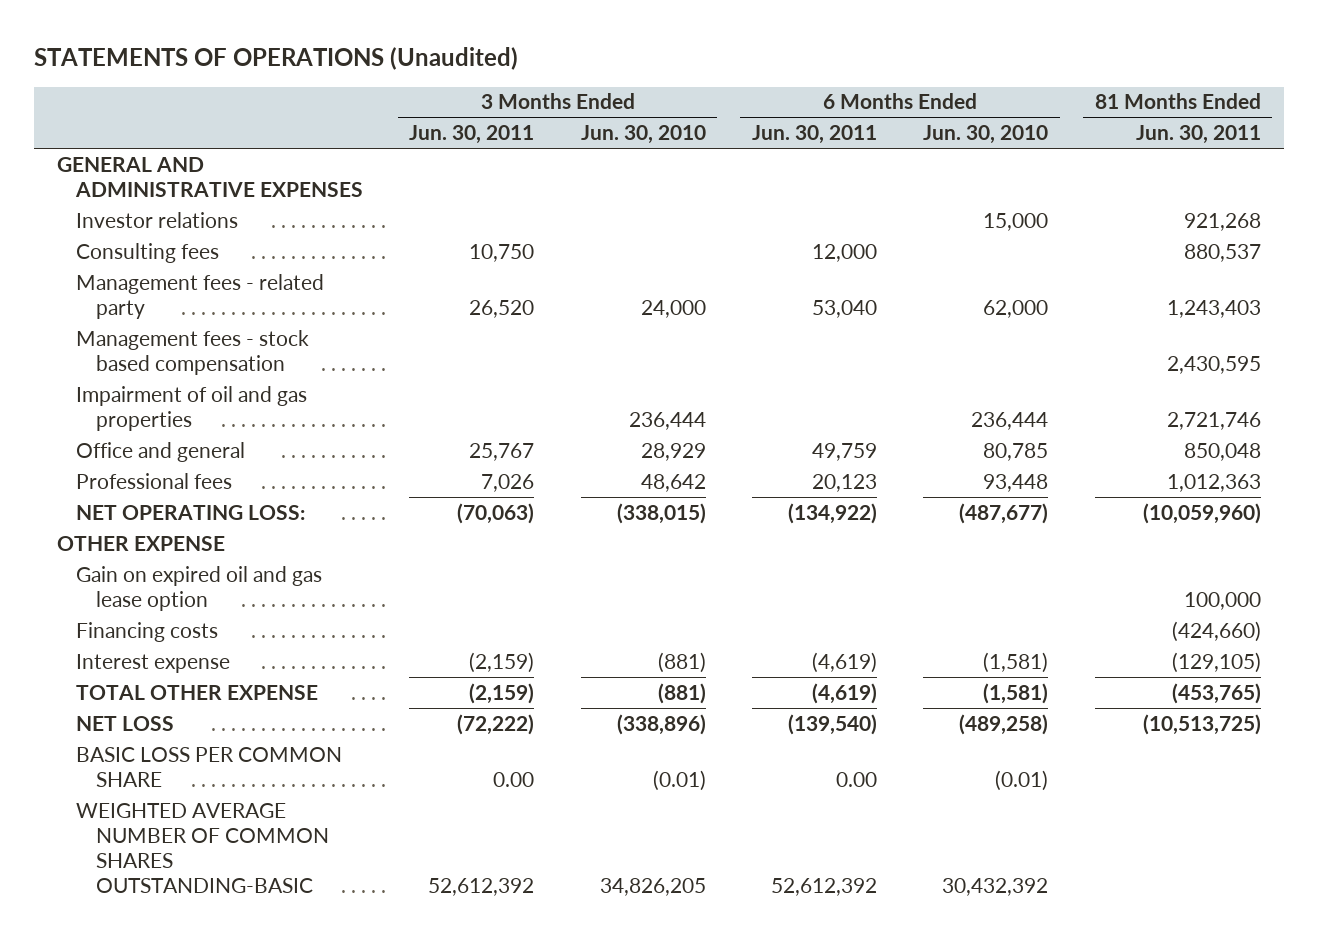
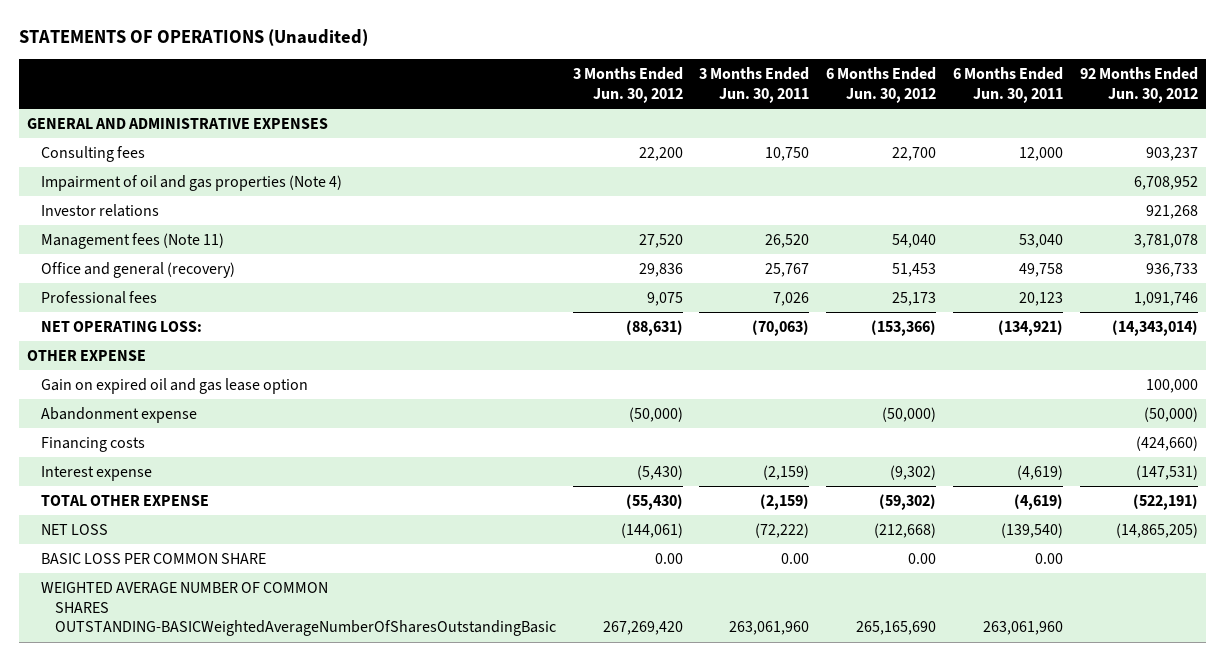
- | 3 Months Ended Jun. 30, 2011 | 3 Months Ended Jun. 30, 2010 | 6 Months Ended Jun. 30, 2011 | 6 Months Ended Jun. 30, 2010 | 81 Months Ended Jun. 30, 2011
+ | 3 Months Ended Jun. 30, 2012 | 3 Months Ended Jun. 30, 2011 | 6 Months Ended Jun. 30, 2012 | 6 Months Ended Jun. 30, 2011 | 92 Months Ended Jun. 30, 2012
- Management fees - related party | 26,520 | 24,000 | 53,040 | 62,000 | 1,243,403
- Management fees - stock based compensation | | | | | 2,430,595
- Impairment of oil and gas properties | | 236,444 | | 236,444 | 2,721,746
- Office and general | 25,767 | 28,929 | 49,759 | 80,785 | 850,048
+ Impairment of oil and gas properties (Note 4) | | | | | 6,708,952
moved down: Investor relations | | | | | 921,268
+ Management fees (Note 11) | 27,520 | 26,520 | 54,040 | 53,040 | 3,781,078
+ Office and general (recovery) | 29,836 | 25,767 | 51,453 | 49,758 | 936,733
- NET OPERATING LOSS: | (70,063) | (338,015) | (134,922) | (487,677) | (10,059,960)
+ NET OPERATING LOSS: | (88,631) | (70,063) | (153,366) | (134,921) | (14,343,014)
+ Abandonment expense | (50,000) | | (50,000) | | (50,000)
- WEIGHTED AVERAGE NUMBER OF COMMON SHARES OUTSTANDING-BASIC | 52,612,392 | 34,826,205 | 52,612,392 | 30,432,392 |
+ WEIGHTED AVERAGE NUMBER OF COMMON SHARES OUTSTANDING-BASICWeightedAverageNumberOfSharesOutstandingBasic | 267,269,420 | 263,061,960 | 265,165,690 | 263,061,960 |

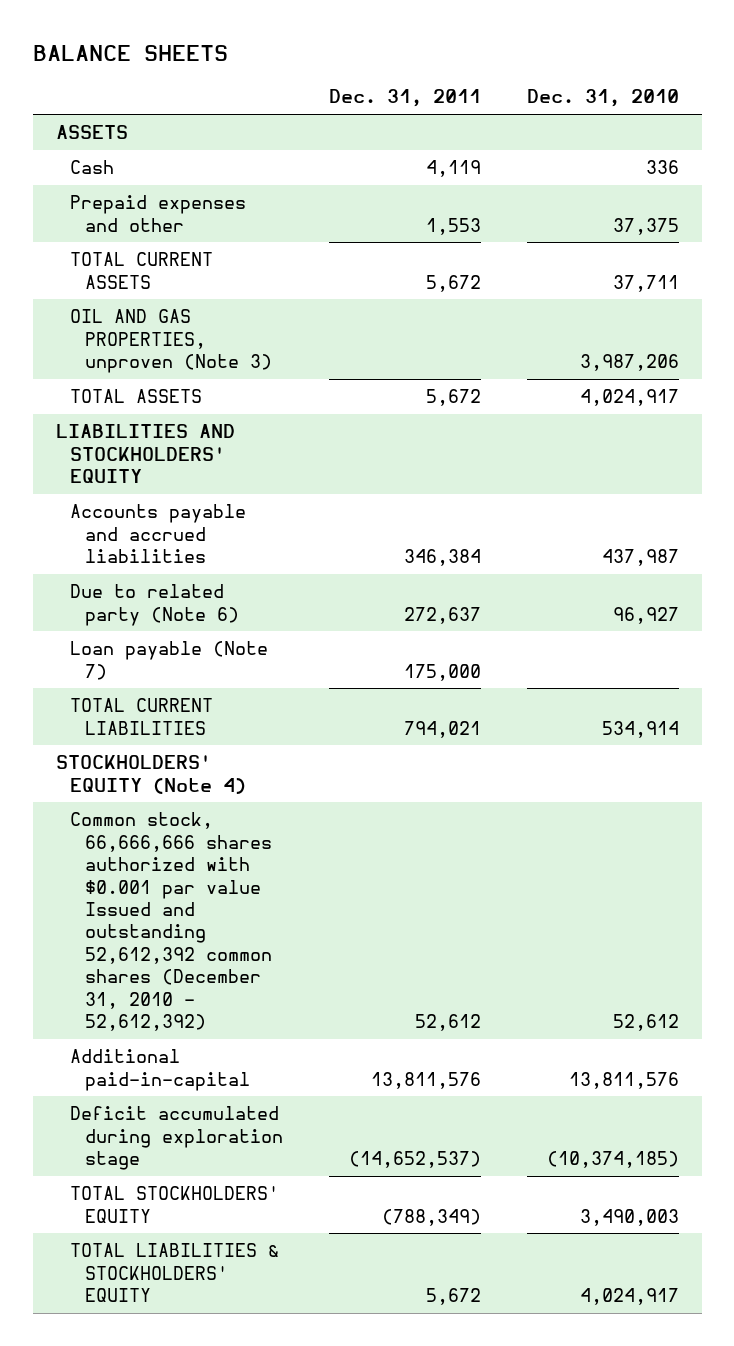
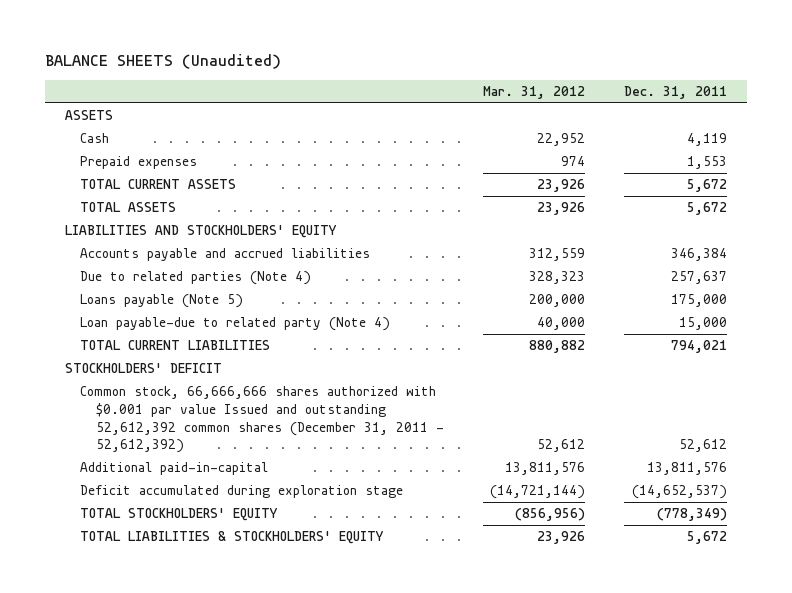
- BALANCE SHEETS
+ BALANCE SHEETS (Unaudited)
- | Dec. 31, 2011 | Dec. 31, 2010
+ | Mar. 31, 2012 | Dec. 31, 2011
- Prepaid expenses and other | 1,553 | 37,375
+ Prepaid expenses | 974 | 1,553
- OIL AND GAS PROPERTIES, unproven (Note 3) | | 3,987,206
- Due to related party (Note 6) | 272,637 | 96,927
- Loan payable (Note 7) | 175,000 |
+ Due to related parties (Note 4) | 328,323 | 257,637
+ Loans payable (Note 5) | 200,000 | 175,000
+ Loan payable-due to related party (Note 4) | 40,000 | 15,000
- STOCKHOLDERS' EQUITY (Note 4)
- Common stock, 66,666,666 shares authorized with $0.001 par value Issued and outstanding 52,612,392 common shares (December 31, 2010 - 52,612,392) | 52,612 | 52,612
+ STOCKHOLDERS' DEFICIT
+ Common stock, 66,666,666 shares authorized with $0.001 par value Issued and outstanding 52,612,392 common shares (December 31, 2011 - 52,612,392) | 52,612 | 52,612
- TOTAL STOCKHOLDERS' EQUITY | (788,349) | 3,490,003
+ TOTAL STOCKHOLDERS' EQUITY | (856,956) | (778,349)

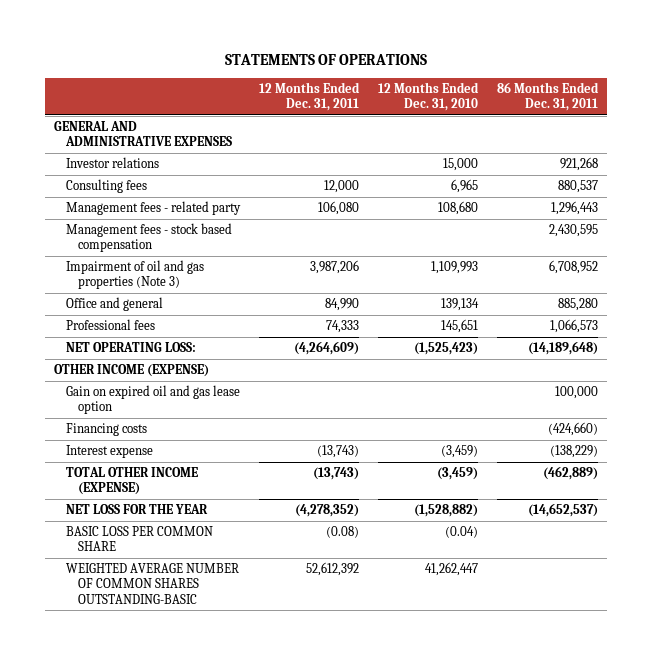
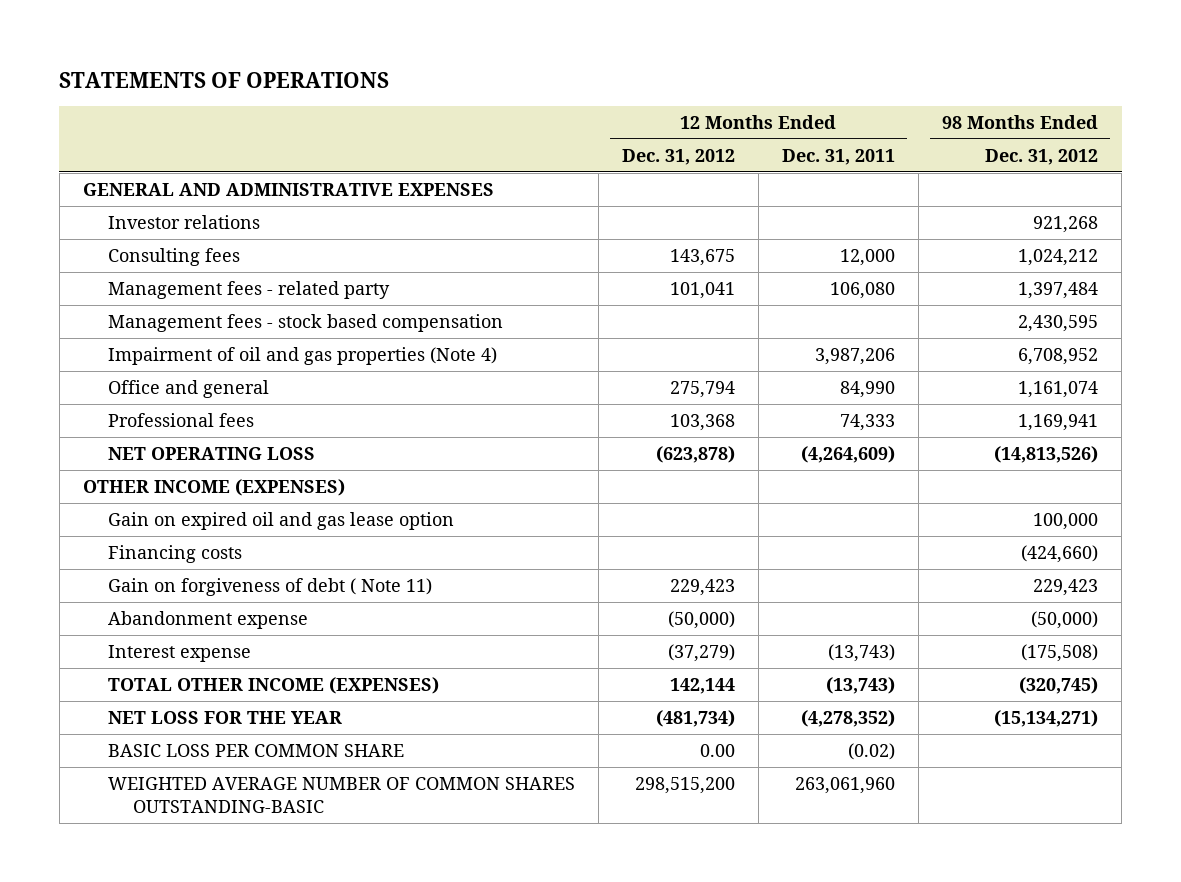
- | 12 Months Ended Dec. 31, 2011 | 12 Months Ended Dec. 31, 2010 | 86 Months Ended Dec. 31, 2011
+ | 12 Months Ended Dec. 31, 2012 | 12 Months Ended Dec. 31, 2011 | 98 Months Ended Dec. 31, 2012
- Impairment of oil and gas properties (Note 3) | 3,987,206 | 1,109,993 | 6,708,952
+ Impairment of oil and gas properties (Note 4) | | 3,987,206 | 6,708,952
- NET OPERATING LOSS: | (4,264,609) | (1,525,423) | (14,189,648)
- OTHER INCOME (EXPENSE)
+ NET OPERATING LOSS | (623,878) | (4,264,609) | (14,813,526)
+ OTHER INCOME (EXPENSES)
+ Gain on forgiveness of debt ( Note 11) | 229,423 | | 229,423
+ Abandonment expense | (50,000) | | (50,000)
- TOTAL OTHER INCOME (EXPENSE) | (13,743) | (3,459) | (462,889)
+ TOTAL OTHER INCOME (EXPENSES) | 142,144 | (13,743) | (320,745)
- BASIC LOSS PER COMMON SHARE | (0.08) | (0.04) |
- WEIGHTED AVERAGE NUMBER OF COMMON SHARES OUTSTANDING-BASIC | 52,612,392 | 41,262,447 |
+ BASIC LOSS PER COMMON SHARE | 0.00 | (0.02) |
+ WEIGHTED AVERAGE NUMBER OF COMMON SHARES OUTSTANDING-BASIC | 298,515,200 | 263,061,960 |

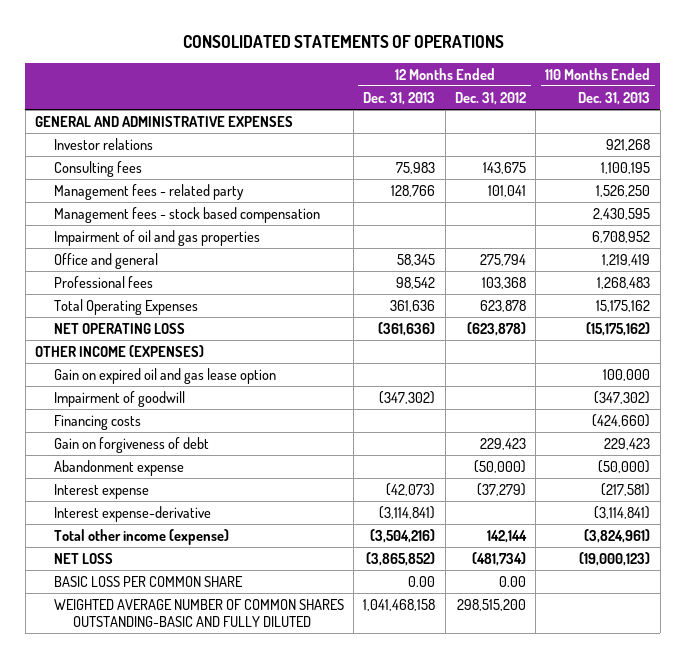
- STATEMENTS OF OPERATIONS
+ CONSOLIDATED STATEMENTS OF OPERATIONS
- | 12 Months Ended Dec. 31, 2012 | 12 Months Ended Dec. 31, 2011 | 98 Months Ended Dec. 31, 2012
+ | 12 Months Ended Dec. 31, 2013 | 12 Months Ended Dec. 31, 2012 | 110 Months Ended Dec. 31, 2013
- Impairment of oil and gas properties (Note 4) | | 3,987,206 | 6,708,952
+ Impairment of oil and gas properties | | | 6,708,952
+ Total Operating Expenses | 361,636 | 623,878 | 15,175,162
+ Impairment of goodwill | (347,302) | | (347,302)
- Gain on forgiveness of debt ( Note 11) | 229,423 | | 229,423
+ Gain on forgiveness of debt | | 229,423 | 229,423
- TOTAL OTHER INCOME (EXPENSES) | 142,144 | (13,743) | (320,745)
- NET LOSS FOR THE YEAR | (481,734) | (4,278,352) | (15,134,271)
+ Interest expense-derivative | (3,114,841) | | (3,114,841)
+ Total other income (expense) | (3,504,216) | 142,144 | (3,824,961)
+ NET LOSS | (3,865,852) | (481,734) | (19,000,123)
- WEIGHTED AVERAGE NUMBER OF COMMON SHARES OUTSTANDING-BASIC | 298,515,200 | 263,061,960 |
+ WEIGHTED AVERAGE NUMBER OF COMMON SHARES OUTSTANDING-BASIC AND FULLY DILUTED | 1,041,468,158 | 298,515,200 |

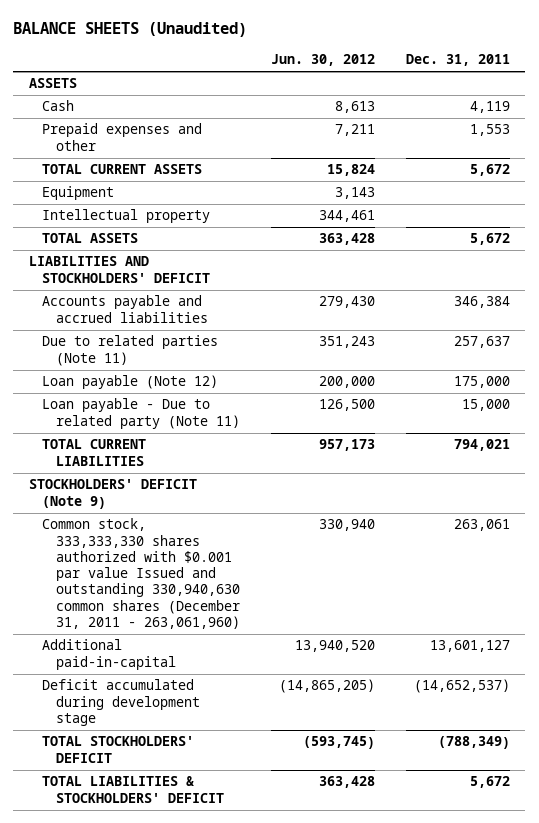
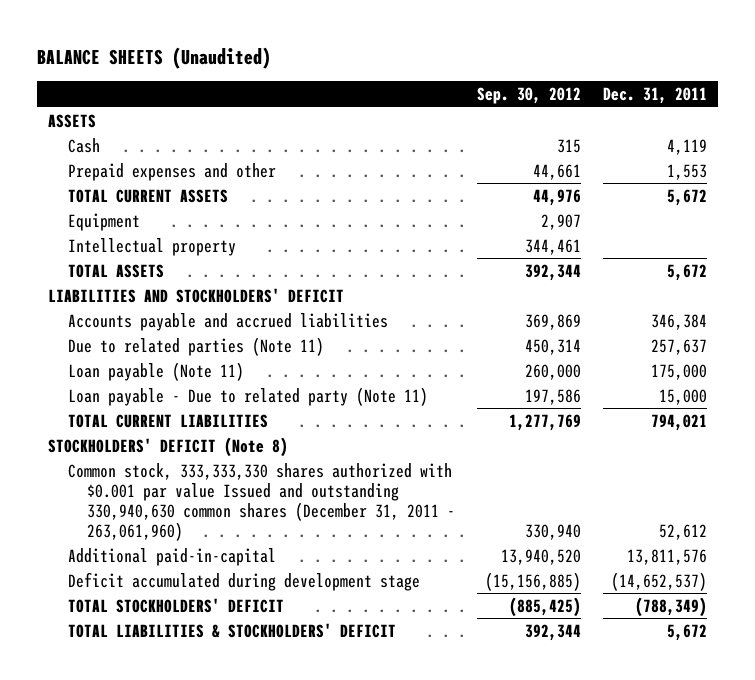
- | Jun. 30, 2012 | Dec. 31, 2011
+ | Sep. 30, 2012 | Dec. 31, 2011
- Loan payable (Note 12) | 200,000 | 175,000
+ Loan payable (Note 11) | 260,000 | 175,000
- STOCKHOLDERS' DEFICIT (Note 9)
- Common stock, 333,333,330 shares authorized with $0.001 par value Issued and outstanding 330,940,630 common shares (December 31, 2011 - 263,061,960) | 330,940 | 263,061
- Additional paid-in-capital | 13,940,520 | 13,601,127
+ STOCKHOLDERS' DEFICIT (Note 8)
+ Common stock, 333,333,330 shares authorized with $0.001 par value Issued and outstanding 330,940,630 common shares (December 31, 2011 - 263,061,960) | 330,940 | 52,612
+ Additional paid-in-capital | 13,940,520 | 13,811,576

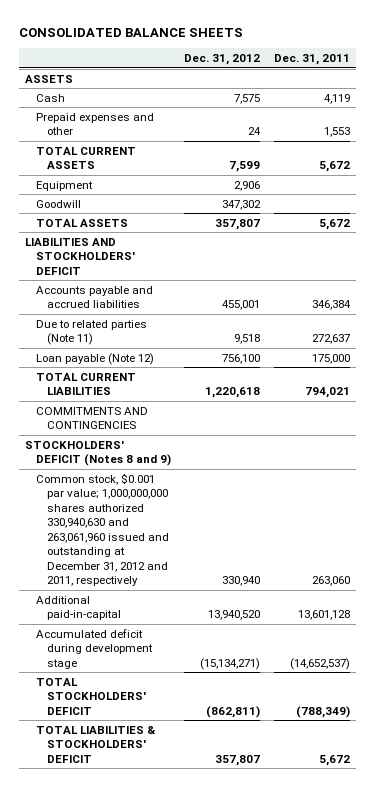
- BALANCE SHEETS (Unaudited)
+ CONSOLIDATED BALANCE SHEETS
- | Sep. 30, 2012 | Dec. 31, 2011
+ | Dec. 31, 2012 | Dec. 31, 2011
- Intellectual property | 344,461 |
+ Goodwill | 347,302 |
- Due to related parties (Note 11) | 450,314 | 257,637
- Loan payable (Note 11) | 260,000 | 175,000
- Loan payable - Due to related party (Note 11) | 197,586 | 15,000
+ Due to related parties (Note 11) | 9,518 | 272,637
+ Loan payable (Note 12) | 756,100 | 175,000
- STOCKHOLDERS' DEFICIT (Note 8)
- Common stock, 333,333,330 shares authorized with $0.001 par value Issued and outstanding 330,940,630 common shares (December 31, 2011 - 263,061,960) | 330,940 | 52,612
- Additional paid-in-capital | 13,940,520 | 13,811,576
- Deficit accumulated during development stage | (15,156,885) | (14,652,537)
+ COMMITMENTS AND CONTINGENCIES
+ STOCKHOLDERS' DEFICIT (Notes 8 and 9)
+ Common stock, $0.001 par value; 1,000,000,000 shares authorized 330,940,630 and 263,061,960 issued and outstanding at December 31, 2012 and 2011, respectively | 330,940 | 263,060
+ Additional paid-in-capital | 13,940,520 | 13,601,128
+ Accumulated deficit during development stage | (15,134,271) | (14,652,537)

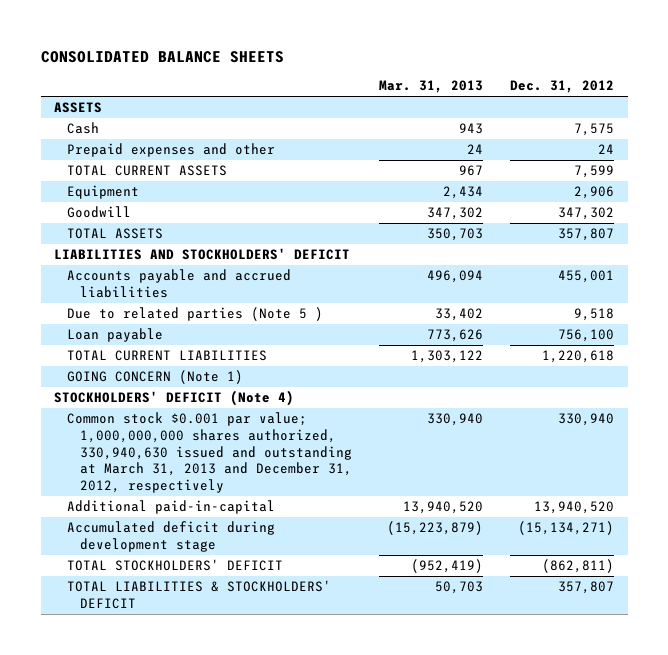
- | Dec. 31, 2012 | Dec. 31, 2011
+ | Mar. 31, 2013 | Dec. 31, 2012
- Due to related parties (Note 11) | 9,518 | 272,637
- Loan payable (Note 12) | 756,100 | 175,000
+ Due to related parties (Note 5 ) | 33,402 | 9,518
+ Loan payable | 773,626 | 756,100
- COMMITMENTS AND CONTINGENCIES
- STOCKHOLDERS' DEFICIT (Notes 8 and 9)
- Common stock, $0.001 par value; 1,000,000,000 shares authorized 330,940,630 and 263,061,960 issued and outstanding at December 31, 2012 and 2011, respectively | 330,940 | 263,060
+ GOING CONCERN (Note 1)
+ STOCKHOLDERS' DEFICIT (Note 4)
+ Common stock $0.001 par value; 1,000,000,000 shares authorized, 330,940,630 issued and outstanding at March 31, 2013 and December 31, 2012, respectively | 330,940 | 330,940

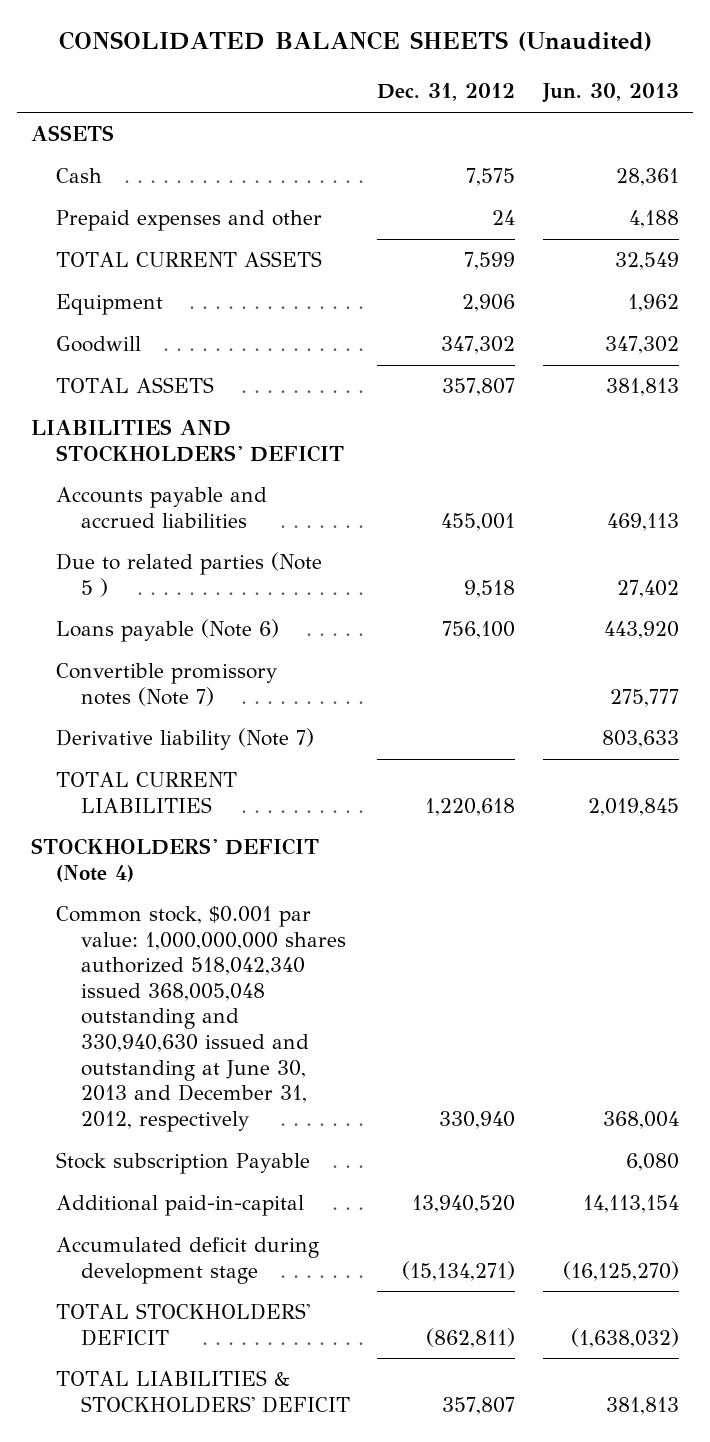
- CONSOLIDATED BALANCE SHEETS
+ CONSOLIDATED BALANCE SHEETS (Unaudited)
- | Mar. 31, 2013 | Dec. 31, 2012
+ | Dec. 31, 2012 | Jun. 30, 2013
- Loan payable | 773,626 | 756,100
+ Loans payable (Note 6) | 756,100 | 443,920
+ Convertible promissory notes (Note 7) | | 275,777
+ Derivative liability (Note 7) | | 803,633
- GOING CONCERN (Note 1)
- Common stock $0.001 par value; 1,000,000,000 shares authorized, 330,940,630 issued and outstanding at March 31, 2013 and December 31, 2012, respectively | 330,940 | 330,940
+ Common stock, $0.001 par value: 1,000,000,000 shares authorized 518,042,340 issued 368,005,048 outstanding and 330,940,630 issued and outstanding at June 30, 2013 and December 31, 2012, respectively | 330,940 | 368,004
+ Stock subscription Payable | | 6,080

